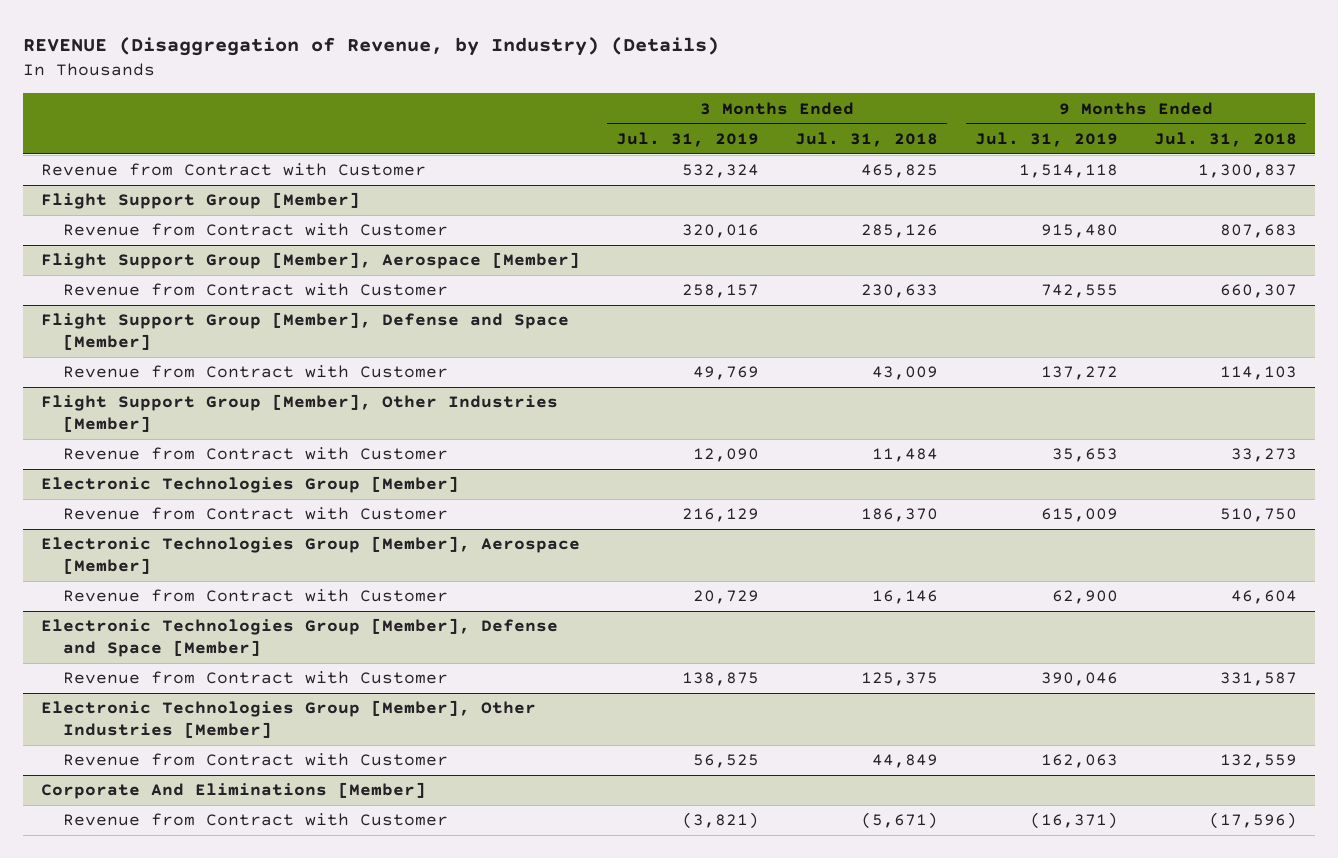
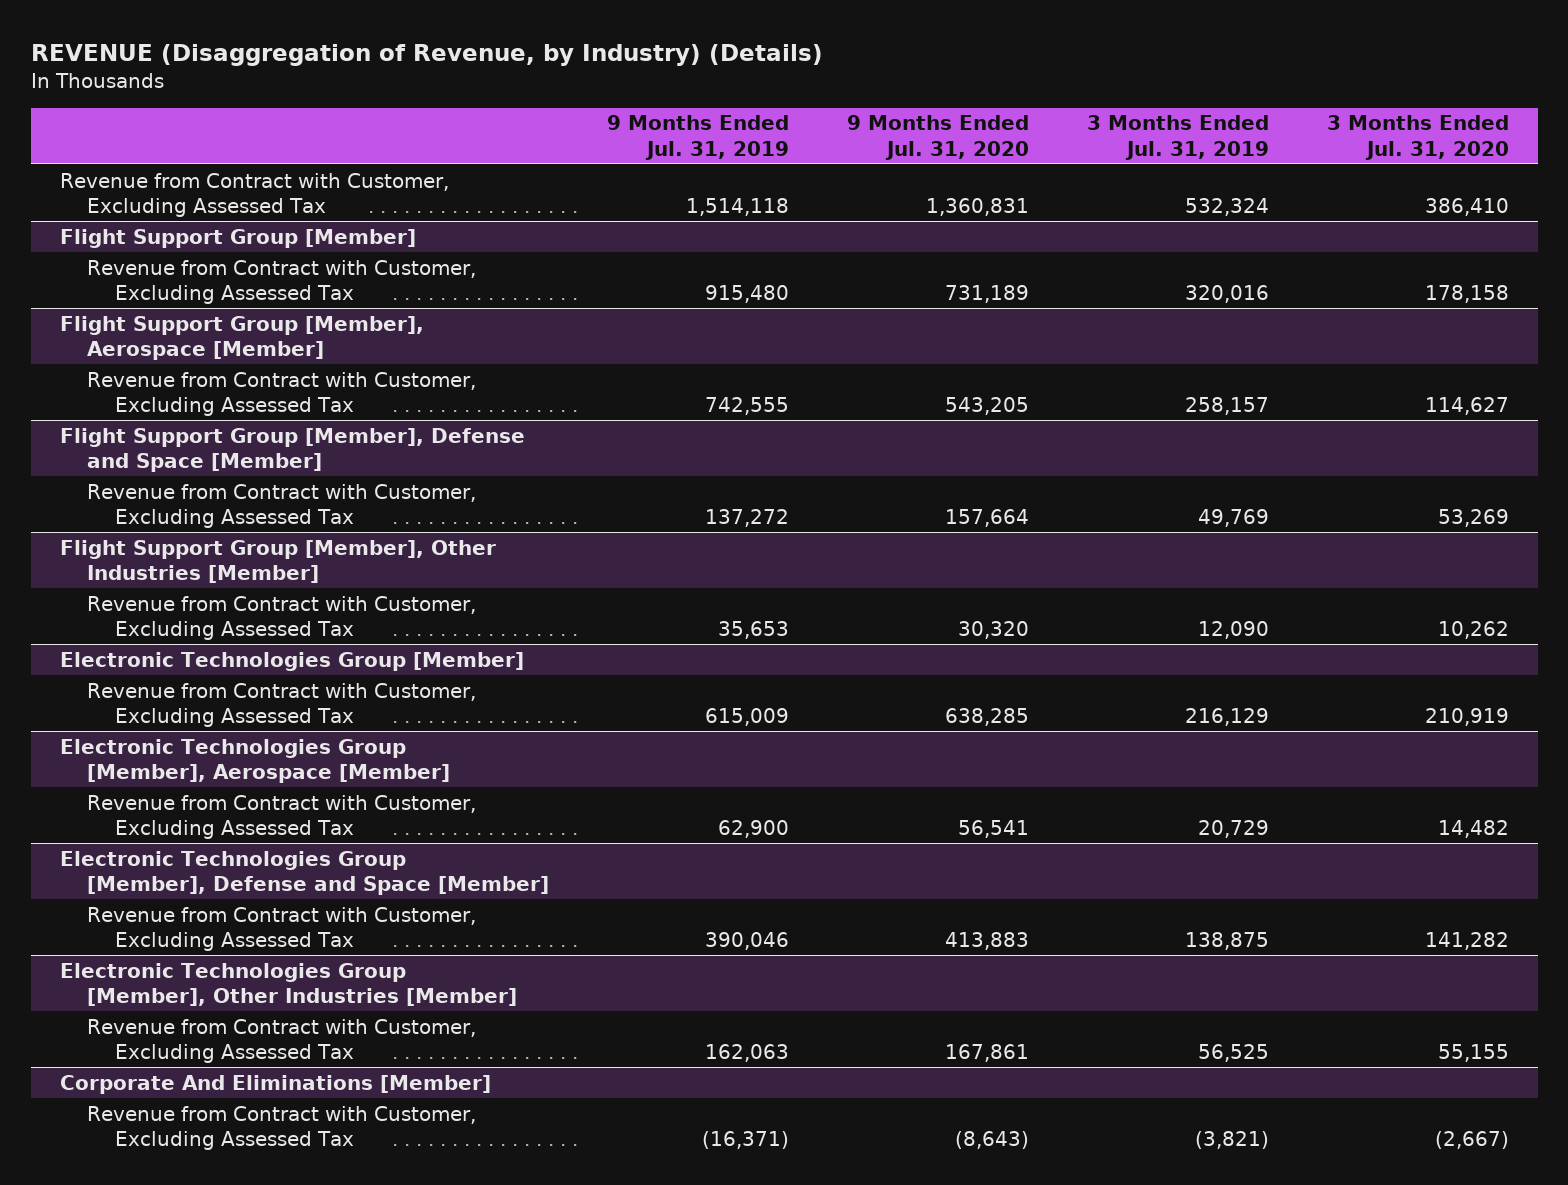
- | 3 Months Ended Jul. 31, 2019 | 3 Months Ended Jul. 31, 2018 | 9 Months Ended Jul. 31, 2019 | 9 Months Ended Jul. 31, 2018
+ | 9 Months Ended Jul. 31, 2019 | 9 Months Ended Jul. 31, 2020 | 3 Months Ended Jul. 31, 2019 | 3 Months Ended Jul. 31, 2020
- Revenue from Contract with Customer | 532,324 | 465,825 | 1,514,118 | 1,300,837
+ Revenue from Contract with Customer, Excluding Assessed Tax | 1,514,118 | 1,360,831 | 532,324 | 386,410
@ Flight Support Group [Member]
- Revenue from Contract with Customer | 320,016 | 285,126 | 915,480 | 807,683
+ Revenue from Contract with Customer, Excluding Assessed Tax | 915,480 | 731,189 | 320,016 | 178,158
@ Flight Support Group [Member], Aerospace [Member]
- Revenue from Contract with Customer | 258,157 | 230,633 | 742,555 | 660,307
+ Revenue from Contract with Customer, Excluding Assessed Tax | 742,555 | 543,205 | 258,157 | 114,627
@ Flight Support Group [Member], Defense and Space [Member]
- Revenue from Contract with Customer | 49,769 | 43,009 | 137,272 | 114,103
+ Revenue from Contract with Customer, Excluding Assessed Tax | 137,272 | 157,664 | 49,769 | 53,269
@ Flight Support Group [Member], Other Industries [Member]
- Revenue from Contract with Customer | 12,090 | 11,484 | 35,653 | 33,273
+ Revenue from Contract with Customer, Excluding Assessed Tax | 35,653 | 30,320 | 12,090 | 10,262
@ Electronic Technologies Group [Member]
- Revenue from Contract with Customer | 216,129 | 186,370 | 615,009 | 510,750
+ Revenue from Contract with Customer, Excluding Assessed Tax | 615,009 | 638,285 | 216,129 | 210,919
@ Electronic Technologies Group [Member], Aerospace [Member]
- Revenue from Contract with Customer | 20,729 | 16,146 | 62,900 | 46,604
+ Revenue from Contract with Customer, Excluding Assessed Tax | 62,900 | 56,541 | 20,729 | 14,482
@ Electronic Technologies Group [Member], Defense and Space [Member]
- Revenue from Contract with Customer | 138,875 | 125,375 | 390,046 | 331,587
+ Revenue from Contract with Customer, Excluding Assessed Tax | 390,046 | 413,883 | 138,875 | 141,282
@ Electronic Technologies Group [Member], Other Industries [Member]
- Revenue from Contract with Customer | 56,525 | 44,849 | 162,063 | 132,559
+ Revenue from Contract with Customer, Excluding Assessed Tax | 162,063 | 167,861 | 56,525 | 55,155
@ Corporate And Eliminations [Member]
- Revenue from Contract with Customer | (3,821) | (5,671) | (16,371) | (17,596)
+ Revenue from Contract with Customer, Excluding Assessed Tax | (16,371) | (8,643) | (3,821) | (2,667)

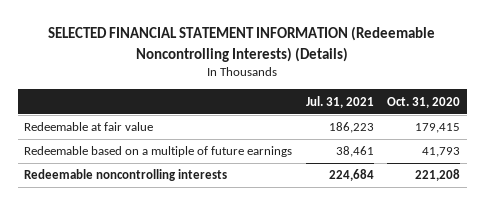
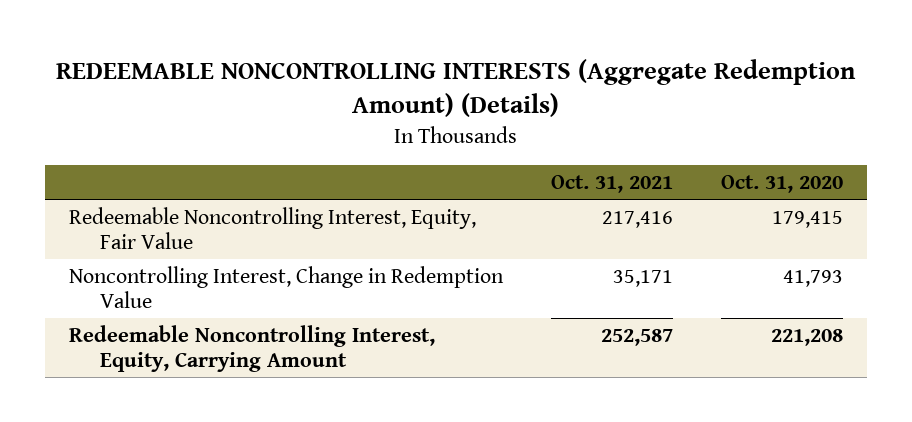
- SELECTED FINANCIAL STATEMENT INFORMATION (Redeemable Noncontrolling Interests) (Details)
+ REDEEMABLE NONCONTROLLING INTERESTS (Aggregate Redemption Amount) (Details)
- | Jul. 31, 2021 | Oct. 31, 2020
+ | Oct. 31, 2021 | Oct. 31, 2020
- Redeemable at fair value | 186,223 | 179,415
- Redeemable based on a multiple of future earnings | 38,461 | 41,793
- Redeemable noncontrolling interests | 224,684 | 221,208
+ Redeemable Noncontrolling Interest, Equity, Fair Value | 217,416 | 179,415
+ Noncontrolling Interest, Change in Redemption Value | 35,171 | 41,793
+ Redeemable Noncontrolling Interest, Equity, Carrying Amount | 252,587 | 221,208

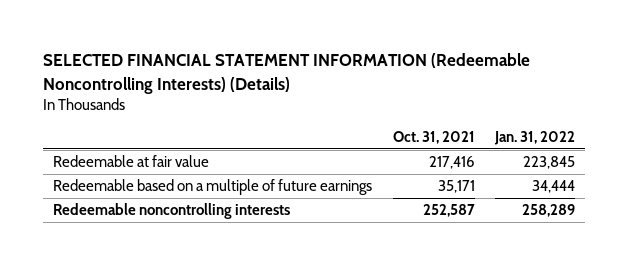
- REDEEMABLE NONCONTROLLING INTERESTS (Aggregate Redemption Amount) (Details)
+ SELECTED FINANCIAL STATEMENT INFORMATION (Redeemable Noncontrolling Interests) (Details)
- | Oct. 31, 2021 | Oct. 31, 2020
+ | Oct. 31, 2021 | Jan. 31, 2022
- Redeemable Noncontrolling Interest, Equity, Fair Value | 217,416 | 179,415
- Noncontrolling Interest, Change in Redemption Value | 35,171 | 41,793
- Redeemable Noncontrolling Interest, Equity, Carrying Amount | 252,587 | 221,208
+ Redeemable at fair value | 217,416 | 223,845
+ Redeemable based on a multiple of future earnings | 35,171 | 34,444
+ Redeemable noncontrolling interests | 252,587 | 258,289

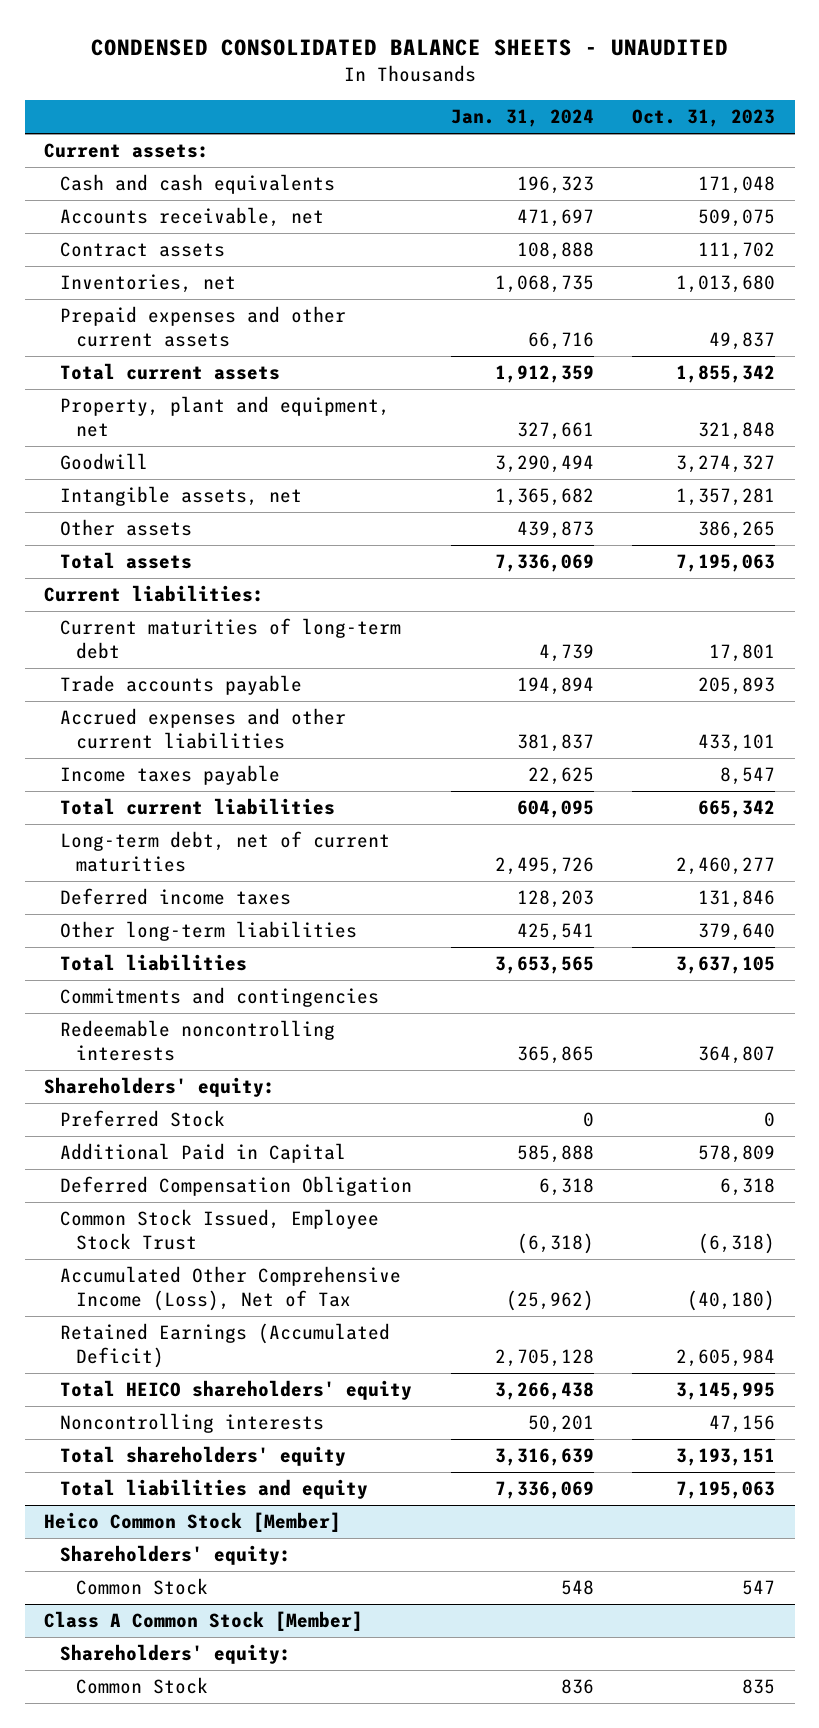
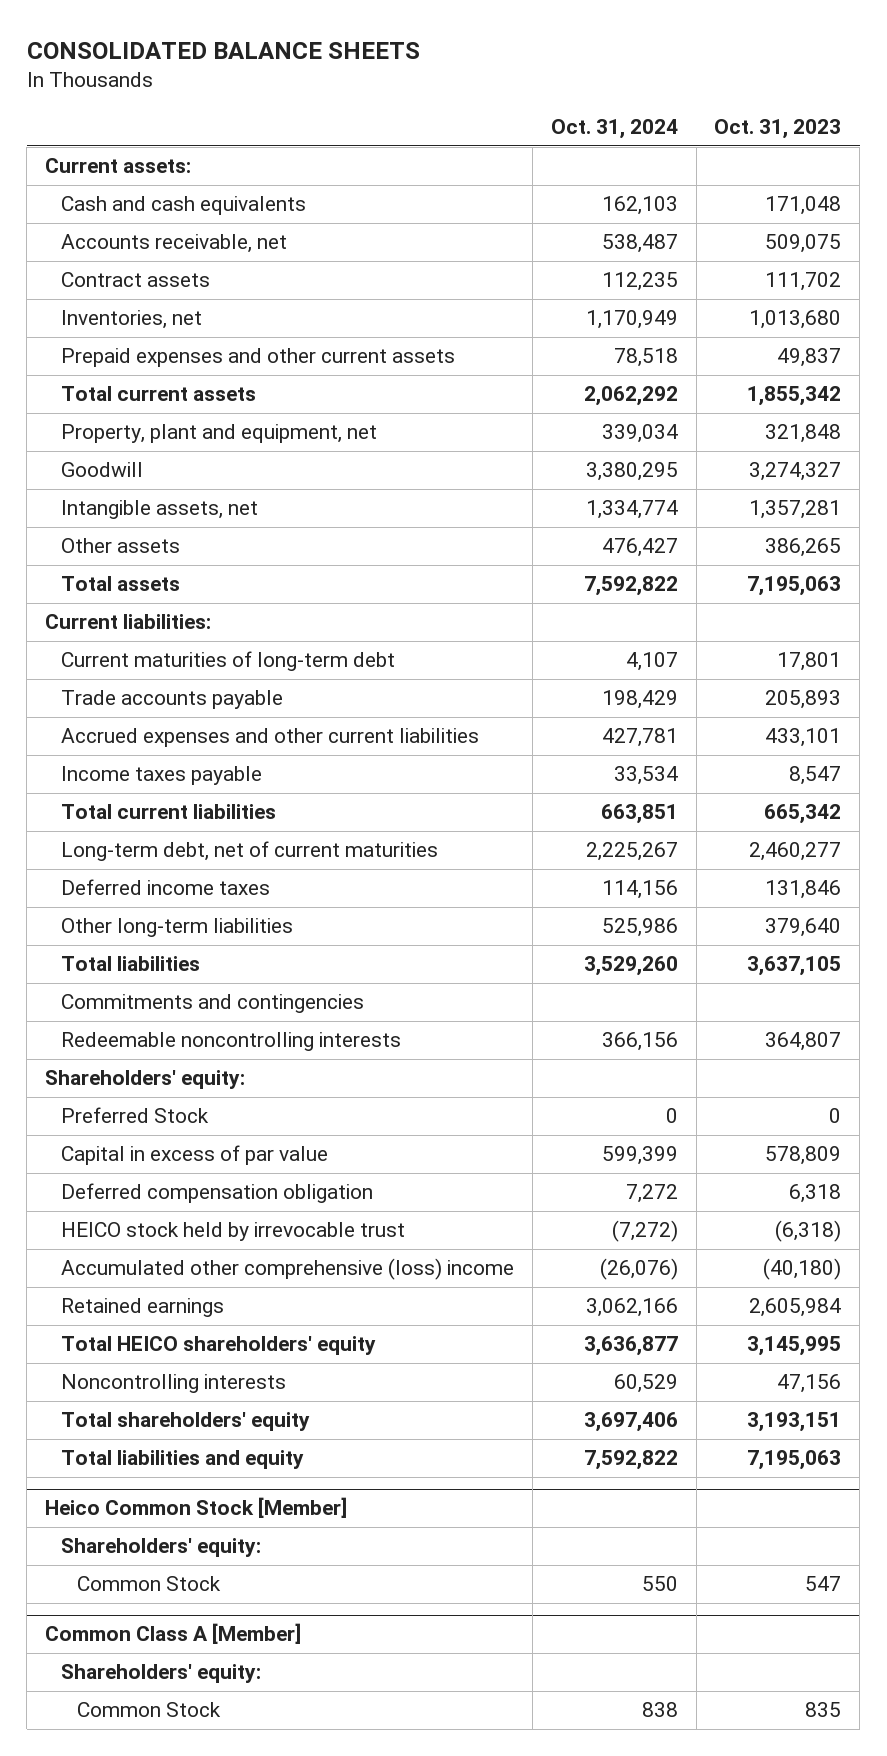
- CONDENSED CONSOLIDATED BALANCE SHEETS - UNAUDITED
+ CONSOLIDATED BALANCE SHEETS
- | Jan. 31, 2024 | Oct. 31, 2023
+ | Oct. 31, 2024 | Oct. 31, 2023
- Additional Paid in Capital | 585,888 | 578,809
- Deferred Compensation Obligation | 6,318 | 6,318
- Common Stock Issued, Employee Stock Trust | (6,318) | (6,318)
- Accumulated Other Comprehensive Income (Loss), Net of Tax | (25,962) | (40,180)
- Retained Earnings (Accumulated Deficit) | 2,705,128 | 2,605,984
+ Capital in excess of par value | 599,399 | 578,809
+ Deferred compensation obligation | 7,272 | 6,318
+ HEICO stock held by irrevocable trust | (7,272) | (6,318)
+ Accumulated other comprehensive (loss) income | (26,076) | (40,180)
+ Retained earnings | 3,062,166 | 2,605,984
- Class A Common Stock [Member]
+ Common Class A [Member]

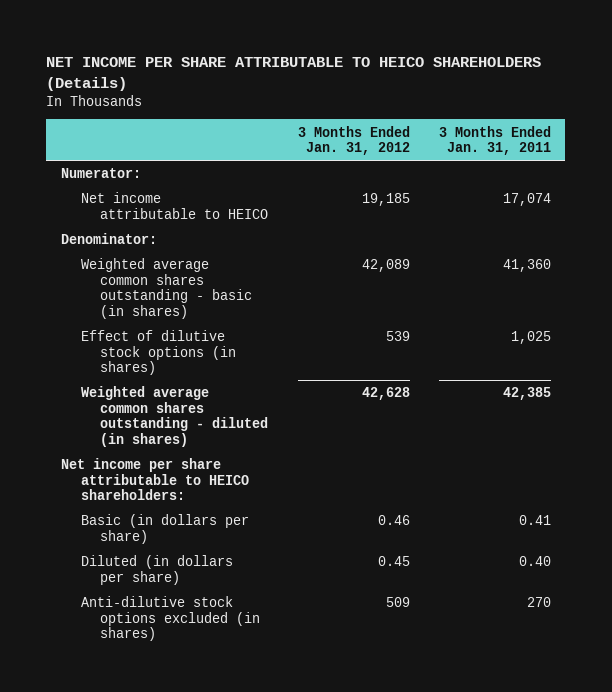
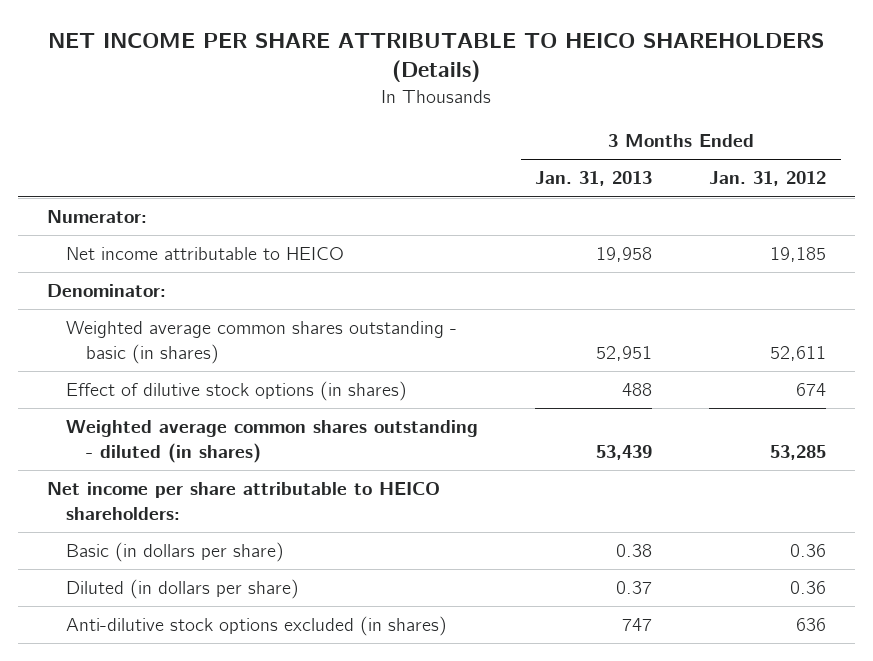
- | 3 Months Ended Jan. 31, 2012 | 3 Months Ended Jan. 31, 2011
+ | 3 Months Ended Jan. 31, 2013 | 3 Months Ended Jan. 31, 2012
- Weighted average common shares outstanding - basic (in shares) | 42,089 | 41,360
- Effect of dilutive stock options (in shares) | 539 | 1,025
- Weighted average common shares outstanding - diluted (in shares) | 42,628 | 42,385
+ Weighted average common shares outstanding - basic (in shares) | 52,951 | 52,611
+ Effect of dilutive stock options (in shares) | 488 | 674
+ Weighted average common shares outstanding - diluted (in shares) | 53,439 | 53,285
- Basic (in dollars per share) | 0.46 | 0.41
- Diluted (in dollars per share) | 0.45 | 0.40
- Anti-dilutive stock options excluded (in shares) | 509 | 270
+ Basic (in dollars per share) | 0.38 | 0.36
+ Diluted (in dollars per share) | 0.37 | 0.36
+ Anti-dilutive stock options excluded (in shares) | 747 | 636

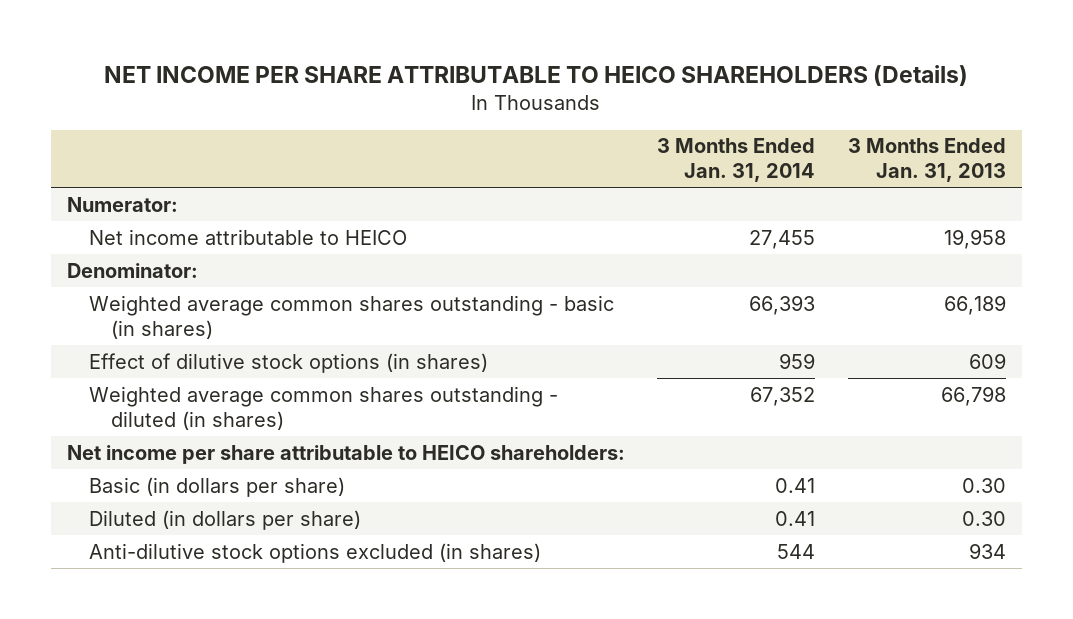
- | 3 Months Ended Jan. 31, 2013 | 3 Months Ended Jan. 31, 2012
+ | 3 Months Ended Jan. 31, 2014 | 3 Months Ended Jan. 31, 2013
- Weighted average common shares outstanding - basic (in shares) | 52,951 | 52,611
- Effect of dilutive stock options (in shares) | 488 | 674
- Weighted average common shares outstanding - diluted (in shares) | 53,439 | 53,285
+ Weighted average common shares outstanding - basic (in shares) | 66,393 | 66,189
+ Effect of dilutive stock options (in shares) | 959 | 609
+ Weighted average common shares outstanding - diluted (in shares) | 67,352 | 66,798
- Basic (in dollars per share) | 0.38 | 0.36
- Diluted (in dollars per share) | 0.37 | 0.36
- Anti-dilutive stock options excluded (in shares) | 747 | 636
+ Basic (in dollars per share) | 0.41 | 0.30
+ Diluted (in dollars per share) | 0.41 | 0.30
+ Anti-dilutive stock options excluded (in shares) | 544 | 934

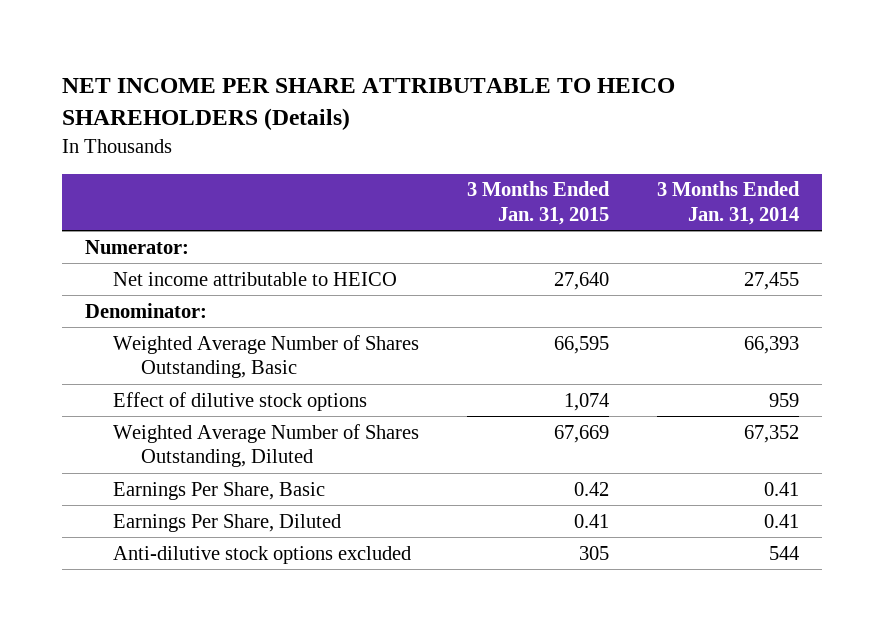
- | 3 Months Ended Jan. 31, 2014 | 3 Months Ended Jan. 31, 2013
+ | 3 Months Ended Jan. 31, 2015 | 3 Months Ended Jan. 31, 2014
- Weighted average common shares outstanding - basic (in shares) | 66,393 | 66,189
- Effect of dilutive stock options (in shares) | 959 | 609
- Weighted average common shares outstanding - diluted (in shares) | 67,352 | 66,798
- Net income per share attributable to HEICO shareholders:
- Basic (in dollars per share) | 0.41 | 0.30
- Diluted (in dollars per share) | 0.41 | 0.30
- Anti-dilutive stock options excluded (in shares) | 544 | 934
+ Weighted Average Number of Shares Outstanding, Basic | 66,595 | 66,393
+ Effect of dilutive stock options | 1,074 | 959
+ Weighted Average Number of Shares Outstanding, Diluted | 67,669 | 67,352
+ Earnings Per Share, Basic | 0.42 | 0.41
+ Earnings Per Share, Diluted | 0.41 | 0.41
+ Anti-dilutive stock options excluded | 305 | 544

